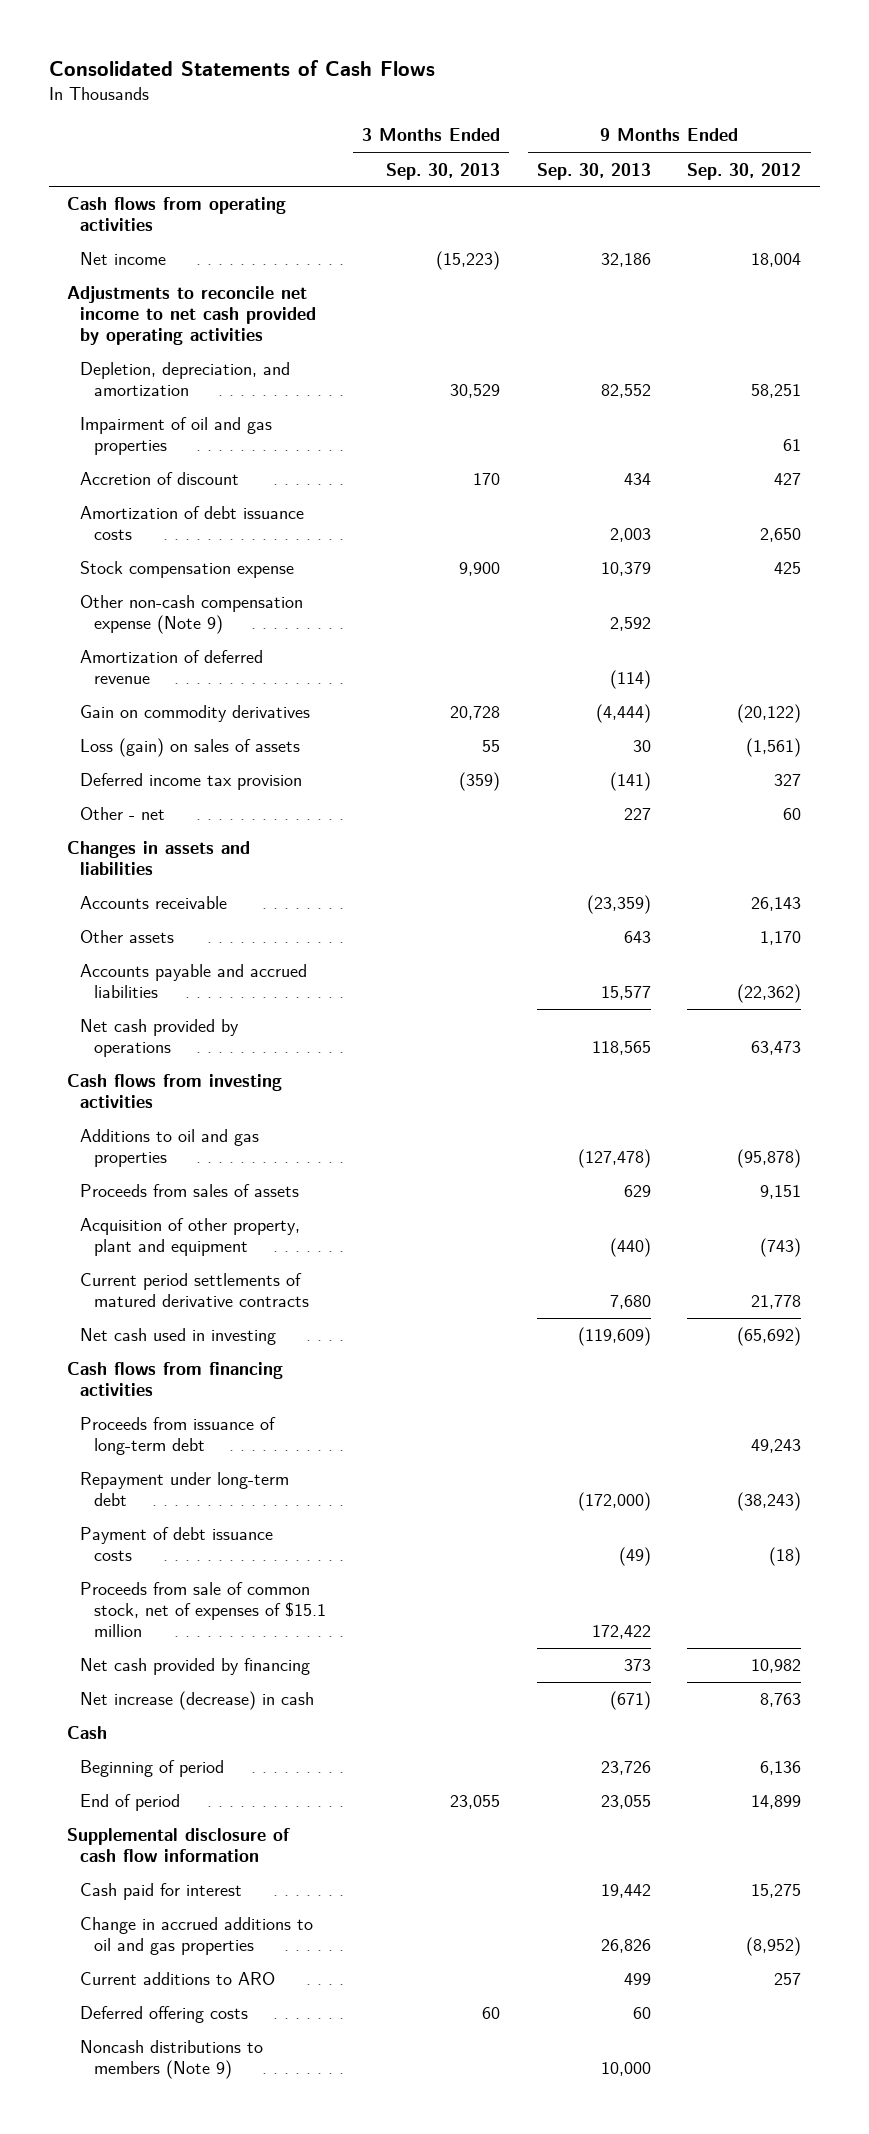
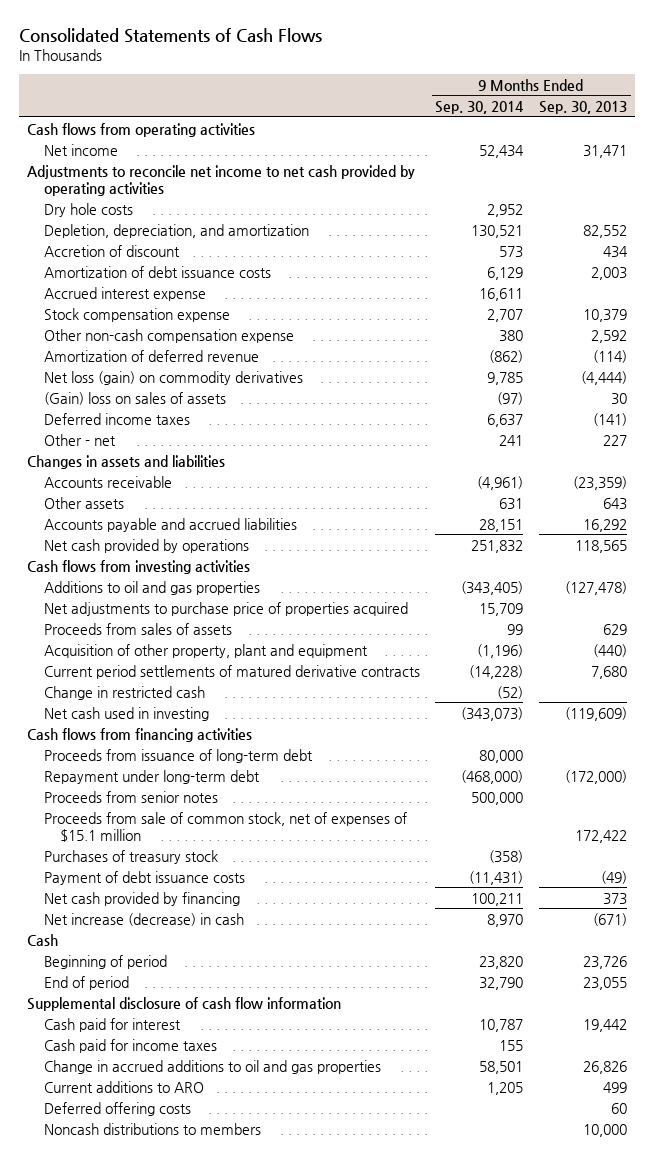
- | 3 Months Ended Sep. 30, 2013 | 9 Months Ended Sep. 30, 2013 | 9 Months Ended Sep. 30, 2012
+ | 9 Months Ended Sep. 30, 2014 | 9 Months Ended Sep. 30, 2013
- Net income | (15,223) | 32,186 | 18,004
+ Net income | 52,434 | 31,471
+ Dry hole costs | 2,952 |
- Impairment of oil and gas properties | | | 61
+ Accrued interest expense | 16,611 |
- Other non-cash compensation expense (Note 9) | | 2,592 |
+ Other non-cash compensation expense | 380 | 2,592
- Gain on commodity derivatives | 20,728 | (4,444) | (20,122)
- Loss (gain) on sales of assets | 55 | 30 | (1,561)
- Deferred income tax provision | (359) | (141) | 327
+ Net loss (gain) on commodity derivatives | 9,785 | (4,444)
+ (Gain) loss on sales of assets | (97) | 30
+ Deferred income taxes | 6,637 | (141)
- Accounts payable and accrued liabilities | | 15,577 | (22,362)
+ Accounts payable and accrued liabilities | 28,151 | 16,292
+ Net adjustments to purchase price of properties acquired | 15,709 |
+ Change in restricted cash | (52) |
+ Proceeds from senior notes | 500,000 |
+ Purchases of treasury stock | (358) |
moved down: Payment of debt issuance costs | (11,431) | (49)
+ Cash paid for income taxes | 155 |
- Noncash distributions to members (Note 9) | | 10,000 |
+ Noncash distributions to members | | 10,000

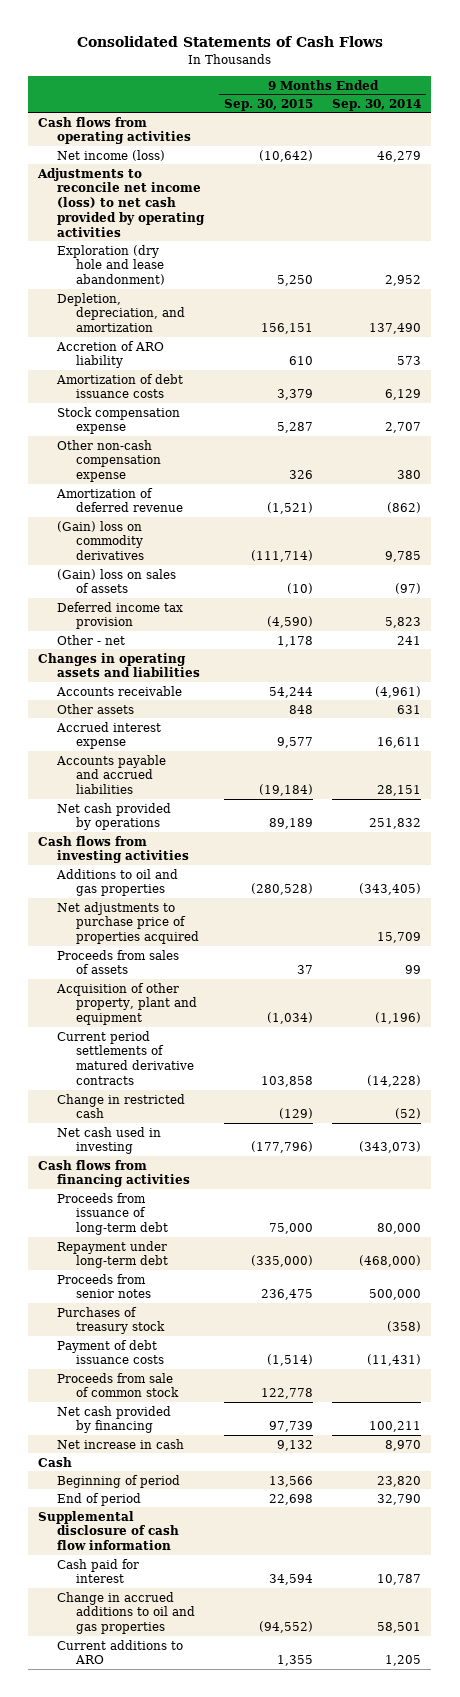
- | 9 Months Ended Sep. 30, 2014 | 9 Months Ended Sep. 30, 2013
+ | 9 Months Ended Sep. 30, 2015 | 9 Months Ended Sep. 30, 2014
- Net income | 52,434 | 31,471
- Adjustments to reconcile net income to net cash provided by operating activities
- Dry hole costs | 2,952 |
- Depletion, depreciation, and amortization | 130,521 | 82,552
- Accretion of discount | 573 | 434
+ Net income (loss) | (10,642) | 46,279
+ Adjustments to reconcile net income (loss) to net cash provided by operating activities
+ Exploration (dry hole and lease abandonment) | 5,250 | 2,952
+ Depletion, depreciation, and amortization | 156,151 | 137,490
+ Accretion of ARO liability | 610 | 573
- Net loss (gain) on commodity derivatives | 9,785 | (4,444)
+ (Gain) loss on commodity derivatives | (111,714) | 9,785
- Deferred income taxes | 6,637 | (141)
+ Deferred income tax provision | (4,590) | 5,823
- Changes in assets and liabilities
+ Changes in operating assets and liabilities
moved down: Accrued interest expense | 9,577 | 16,611
- Proceeds from sale of common stock, net of expenses of $15.1 million | | 172,422
+ Proceeds from sale of common stock | 122,778 |
- Net increase (decrease) in cash | 8,970 | (671)
+ Net increase in cash | 9,132 | 8,970
- Cash paid for income taxes | 155 |
- Deferred offering costs | | 60
- Noncash distributions to members | | 10,000

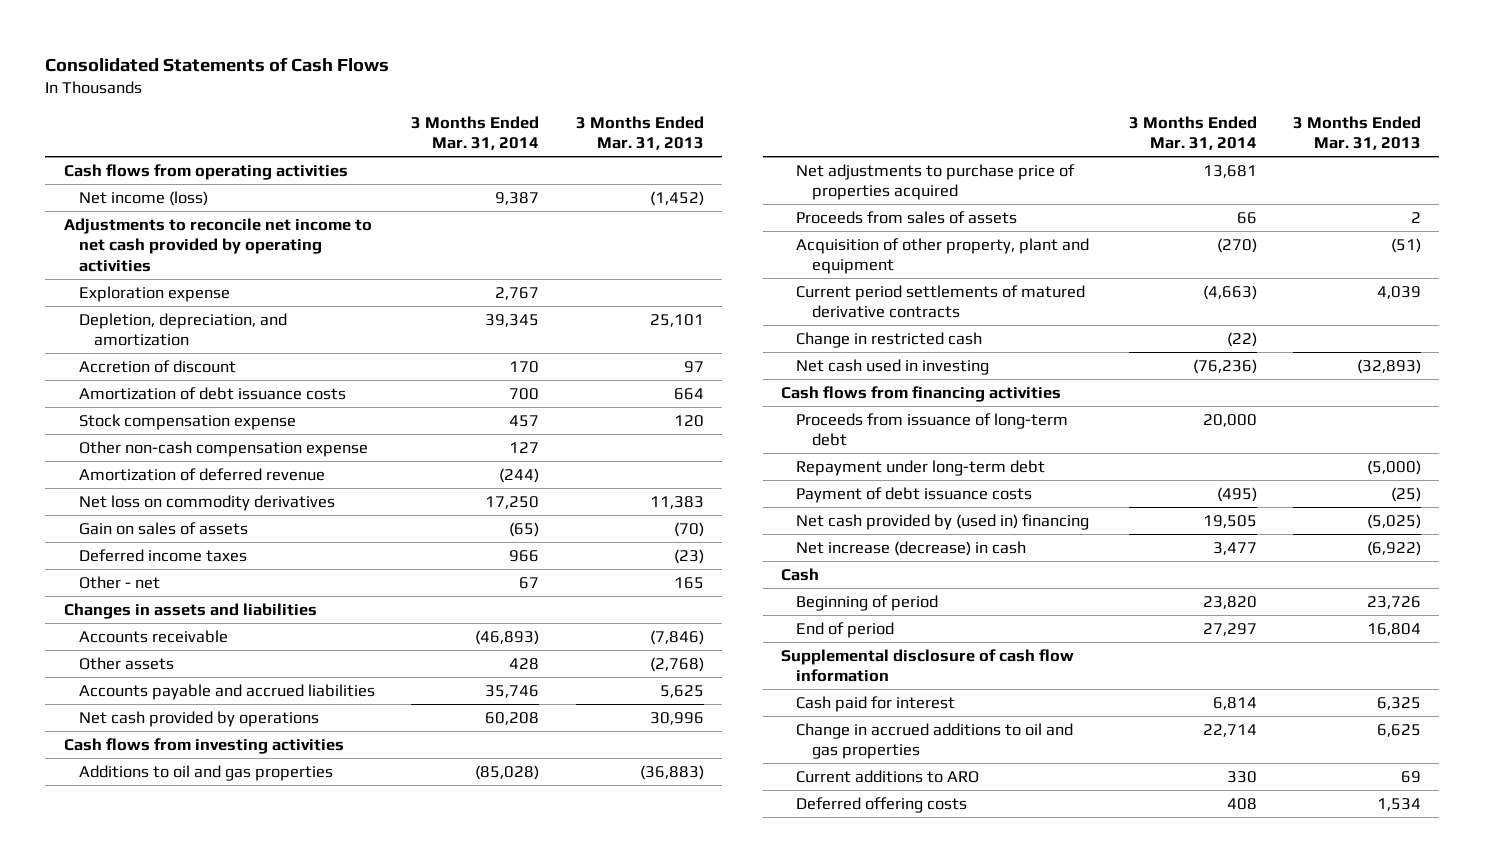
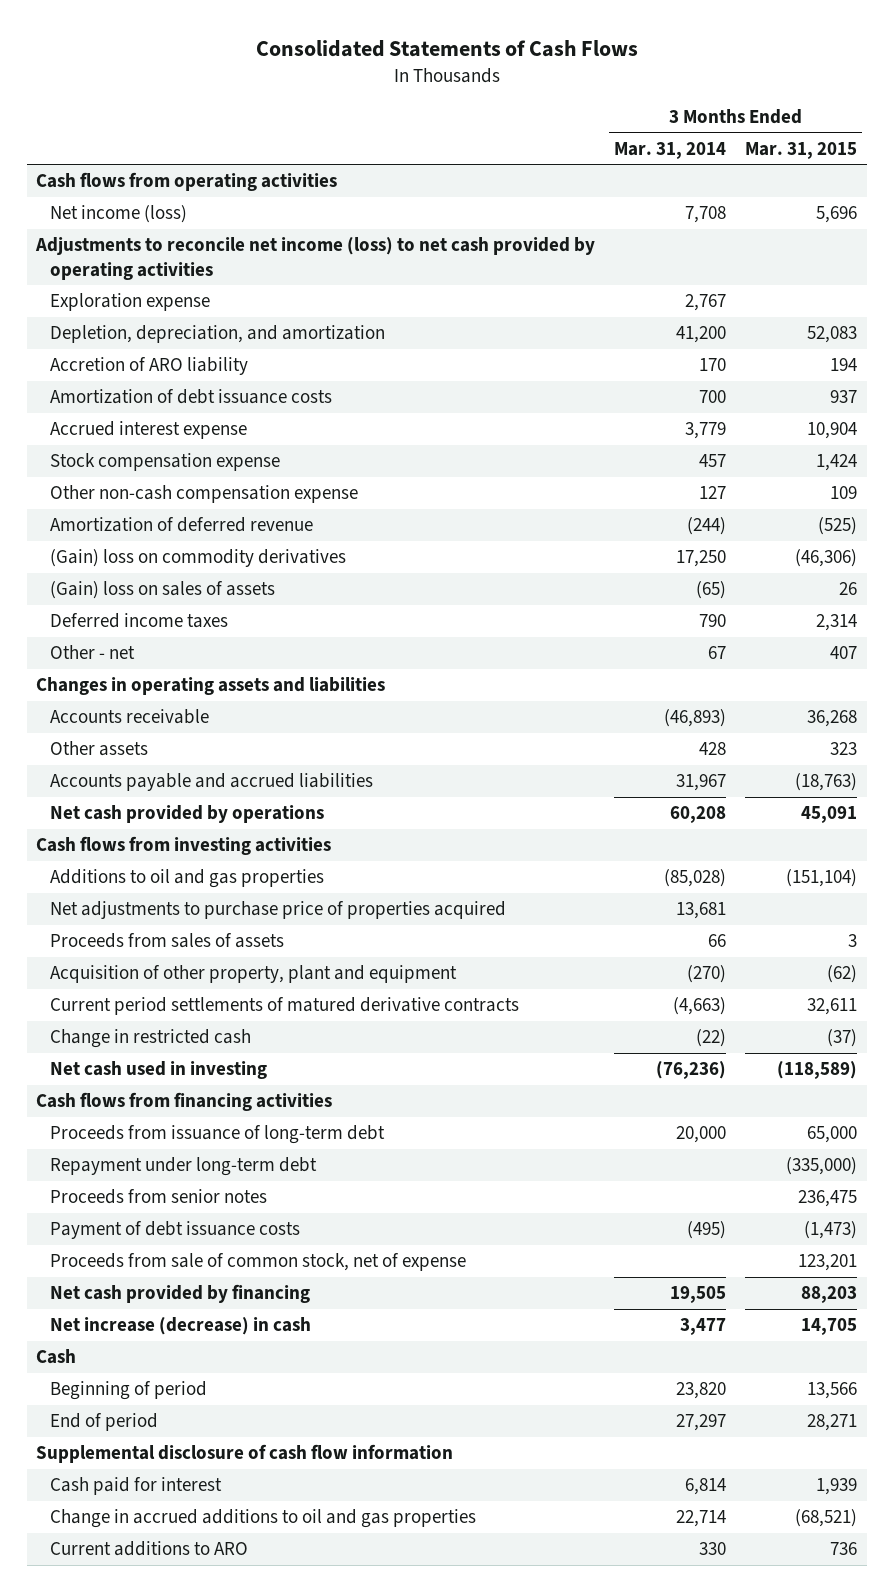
- | 3 Months Ended Mar. 31, 2014 | 3 Months Ended Mar. 31, 2013
+ | 3 Months Ended Mar. 31, 2014 | 3 Months Ended Mar. 31, 2015
- Net income (loss) | 9,387 | (1,452)
- Adjustments to reconcile net income to net cash provided by operating activities
+ Net income (loss) | 7,708 | 5,696
+ Adjustments to reconcile net income (loss) to net cash provided by operating activities
- Depletion, depreciation, and amortization | 39,345 | 25,101
- Accretion of discount | 170 | 97
+ Depletion, depreciation, and amortization | 41,200 | 52,083
+ Accretion of ARO liability | 170 | 194
+ Accrued interest expense | 3,779 | 10,904
- Net loss on commodity derivatives | 17,250 | 11,383
- Gain on sales of assets | (65) | (70)
- Deferred income taxes | 966 | (23)
+ (Gain) loss on commodity derivatives | 17,250 | (46,306)
+ (Gain) loss on sales of assets | (65) | 26
+ Deferred income taxes | 790 | 2,314
- Changes in assets and liabilities
+ Changes in operating assets and liabilities
- Accounts payable and accrued liabilities | 35,746 | 5,625
+ Accounts payable and accrued liabilities | 31,967 | (18,763)
+ Proceeds from senior notes | | 236,475
- Net cash provided by (used in) financing | 19,505 | (5,025)
+ Proceeds from sale of common stock, net of expense | | 123,201
+ Net cash provided by financing | 19,505 | 88,203
- Deferred offering costs | 408 | 1,534

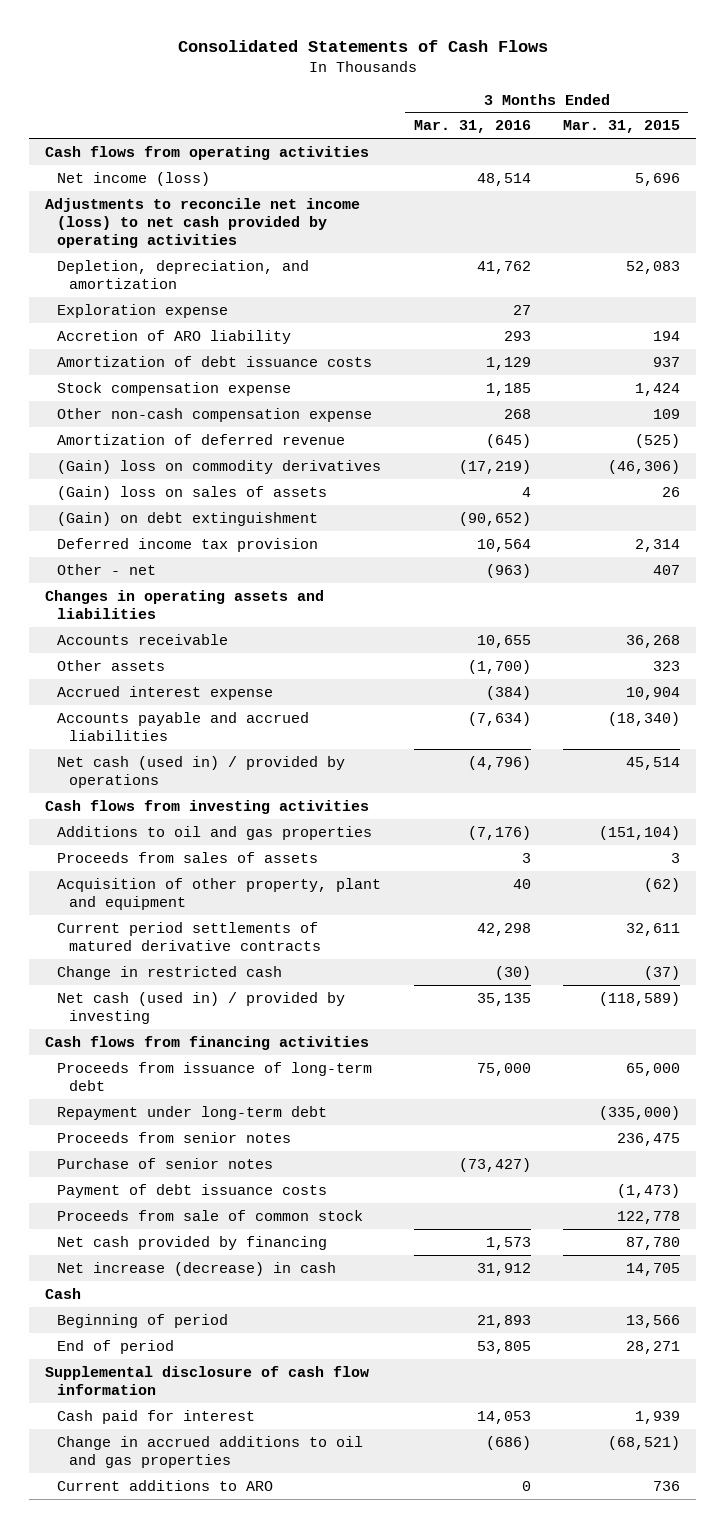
- | 3 Months Ended Mar. 31, 2014 | 3 Months Ended Mar. 31, 2015
+ | 3 Months Ended Mar. 31, 2016 | 3 Months Ended Mar. 31, 2015
moved down: Exploration expense | 27 |
- Deferred income taxes | 790 | 2,314
+ (Gain) on debt extinguishment | (90,652) |
+ Deferred income tax provision | 10,564 | 2,314
- Accounts payable and accrued liabilities | 31,967 | (18,763)
- Net cash provided by operations | 60,208 | 45,091
moved down: Accrued interest expense | (384) | 10,904
+ Accounts payable and accrued liabilities | (7,634) | (18,340)
+ Net cash (used in) / provided by operations | (4,796) | 45,514
- Net adjustments to purchase price of properties acquired | 13,681 |
- Net cash used in investing | (76,236) | (118,589)
+ Net cash (used in) / provided by investing | 35,135 | (118,589)
+ Purchase of senior notes | (73,427) |
- Proceeds from sale of common stock, net of expense | | 123,201
- Net cash provided by financing | 19,505 | 88,203
+ Proceeds from sale of common stock | | 122,778
+ Net cash provided by financing | 1,573 | 87,780

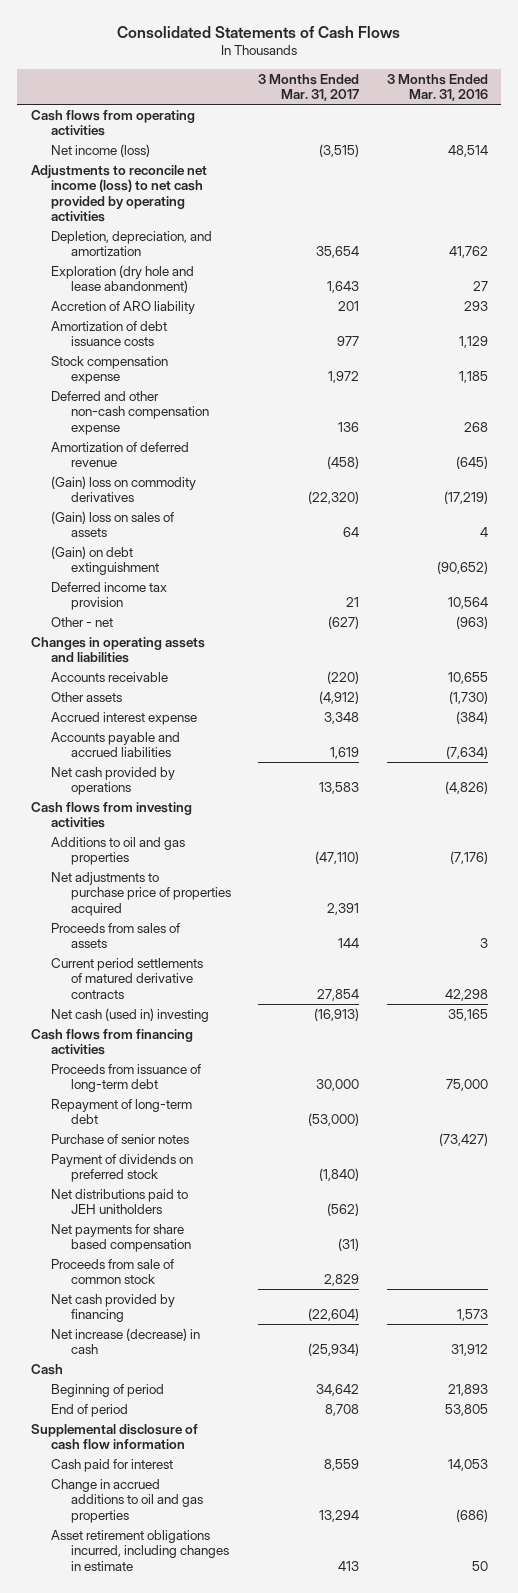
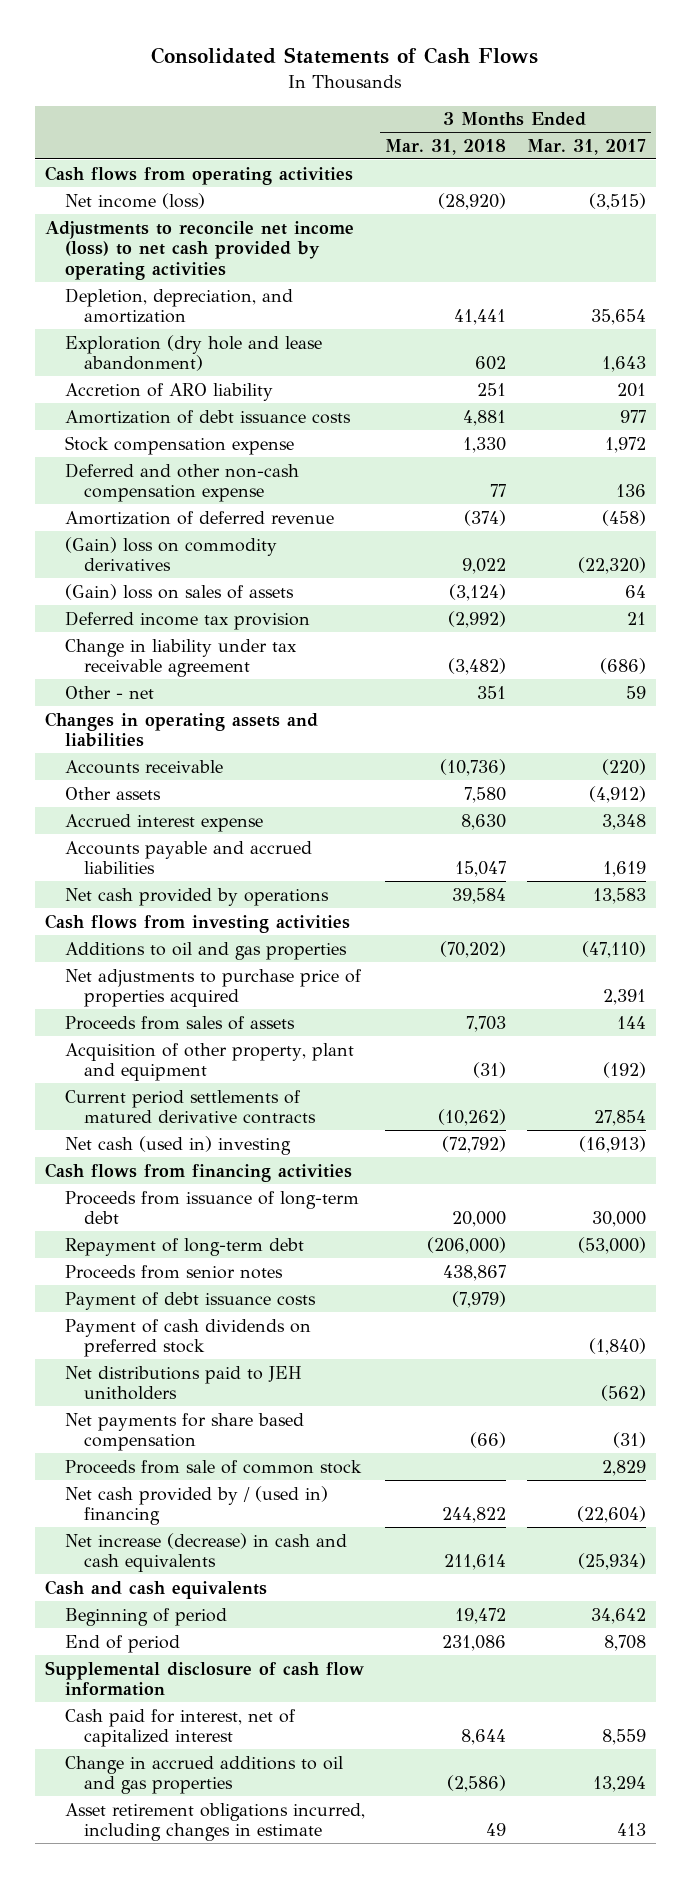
- | 3 Months Ended Mar. 31, 2017 | 3 Months Ended Mar. 31, 2016
+ | 3 Months Ended Mar. 31, 2018 | 3 Months Ended Mar. 31, 2017
- (Gain) on debt extinguishment | | (90,652)
- Other - net | (627) | (963)
+ Change in liability under tax receivable agreement | (3,482) | (686)
+ Other - net | 351 | 59
+ Acquisition of other property, plant and equipment | (31) | (192)
- Purchase of senior notes | | (73,427)
- Payment of dividends on preferred stock | (1,840) |
+ Proceeds from senior notes | 438,867 |
+ Payment of debt issuance costs | (7,979) |
+ Payment of cash dividends on preferred stock | | (1,840)
- Net cash provided by financing | (22,604) | 1,573
- Net increase (decrease) in cash | (25,934) | 31,912
- Cash
+ Net cash provided by / (used in) financing | 244,822 | (22,604)
+ Net increase (decrease) in cash and cash equivalents | 211,614 | (25,934)
+ Cash and cash equivalents
- Cash paid for interest | 8,559 | 14,053
+ Cash paid for interest, net of capitalized interest | 8,644 | 8,559

